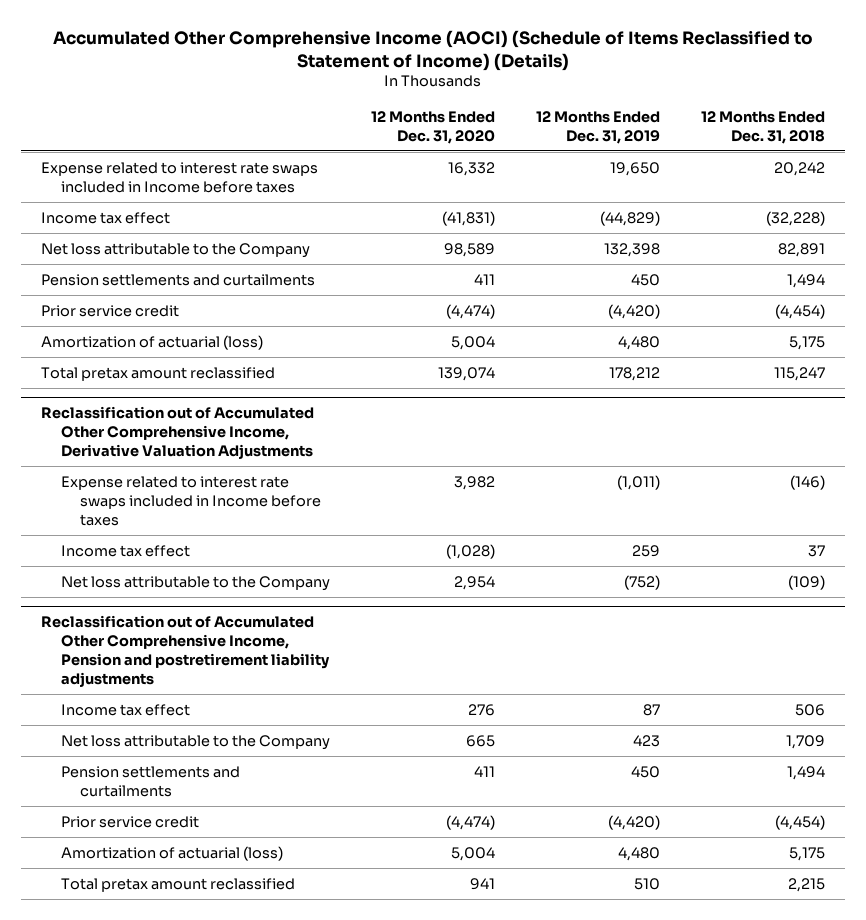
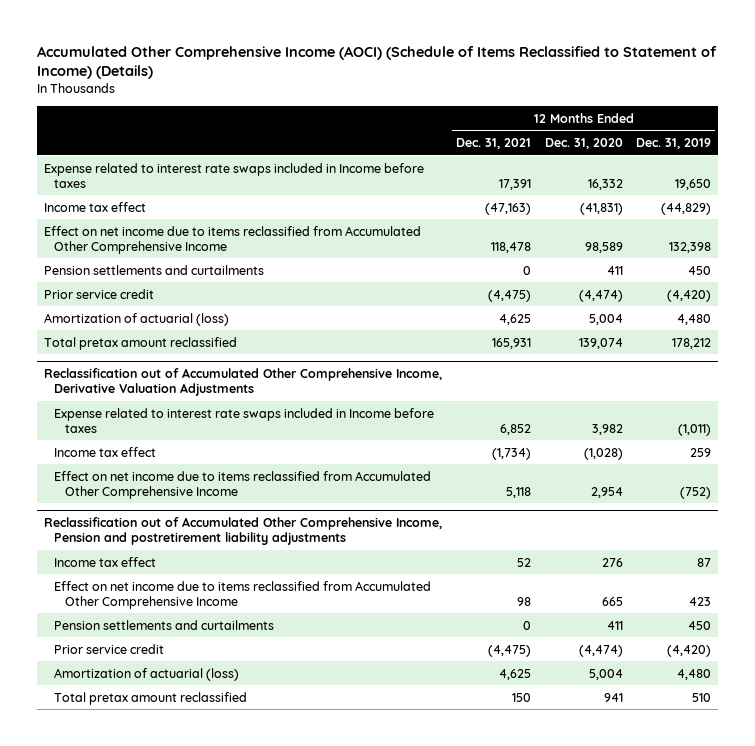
- | 12 Months Ended Dec. 31, 2020 | 12 Months Ended Dec. 31, 2019 | 12 Months Ended Dec. 31, 2018
+ | 12 Months Ended Dec. 31, 2021 | 12 Months Ended Dec. 31, 2020 | 12 Months Ended Dec. 31, 2019
- Net loss attributable to the Company | 98,589 | 132,398 | 82,891
+ Effect on net income due to items reclassified from Accumulated Other Comprehensive Income | 118,478 | 98,589 | 132,398
@ Reclassification out of Accumulated Other Comprehensive Income, Derivative Valuation Adjustments
- Net loss attributable to the Company | 2,954 | (752) | (109)
+ Effect on net income due to items reclassified from Accumulated Other Comprehensive Income | 5,118 | 2,954 | (752)
@ Reclassification out of Accumulated Other Comprehensive Income, Pension and postretirement liability adjustments
- Net loss attributable to the Company | 665 | 423 | 1,709
+ Effect on net income due to items reclassified from Accumulated Other Comprehensive Income | 98 | 665 | 423

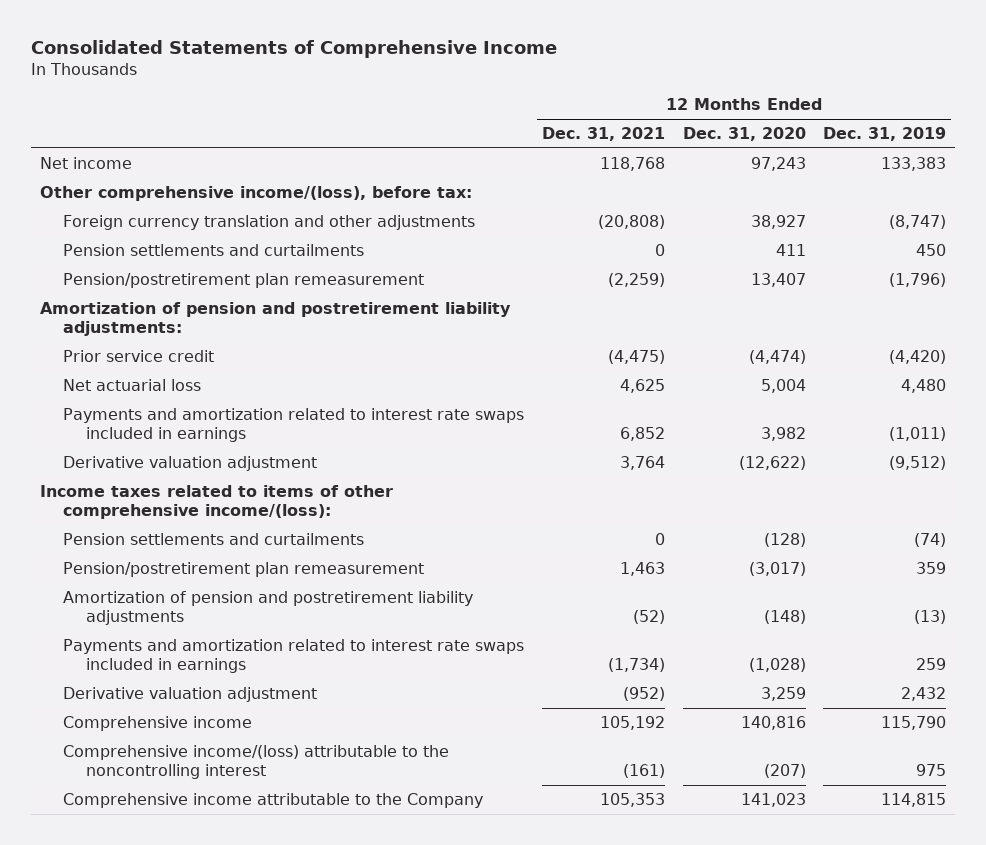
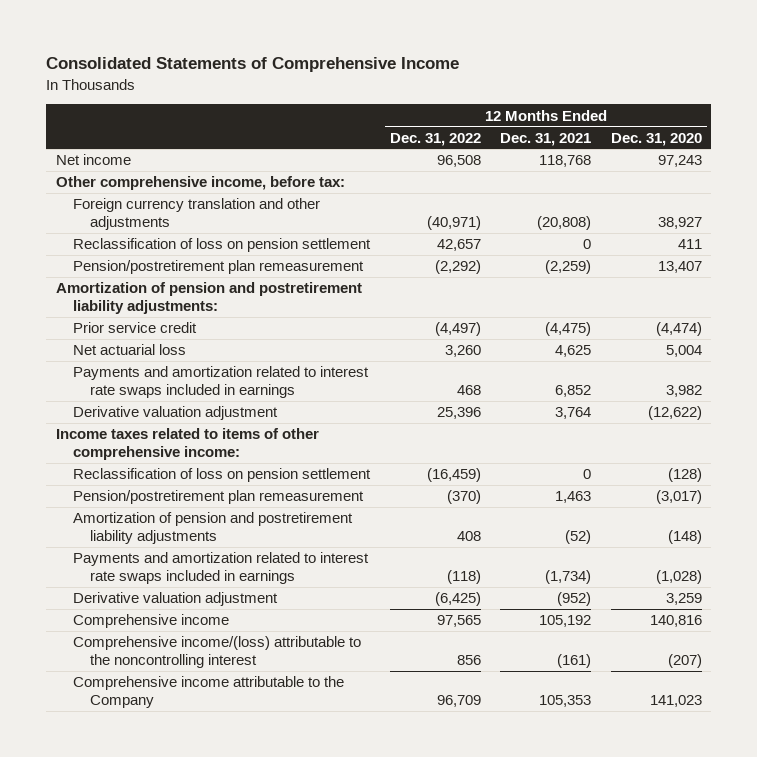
- | 12 Months Ended Dec. 31, 2021 | 12 Months Ended Dec. 31, 2020 | 12 Months Ended Dec. 31, 2019
+ | 12 Months Ended Dec. 31, 2022 | 12 Months Ended Dec. 31, 2021 | 12 Months Ended Dec. 31, 2020
- Other comprehensive income/(loss), before tax:
+ Other comprehensive income, before tax:
- Pension settlements and curtailments | 0 | 411 | 450
+ Reclassification of loss on pension settlement | 42,657 | 0 | 411
- Income taxes related to items of other comprehensive income/(loss):
- Pension settlements and curtailments | 0 | (128) | (74)
+ Income taxes related to items of other comprehensive income:
+ Reclassification of loss on pension settlement | (16,459) | 0 | (128)

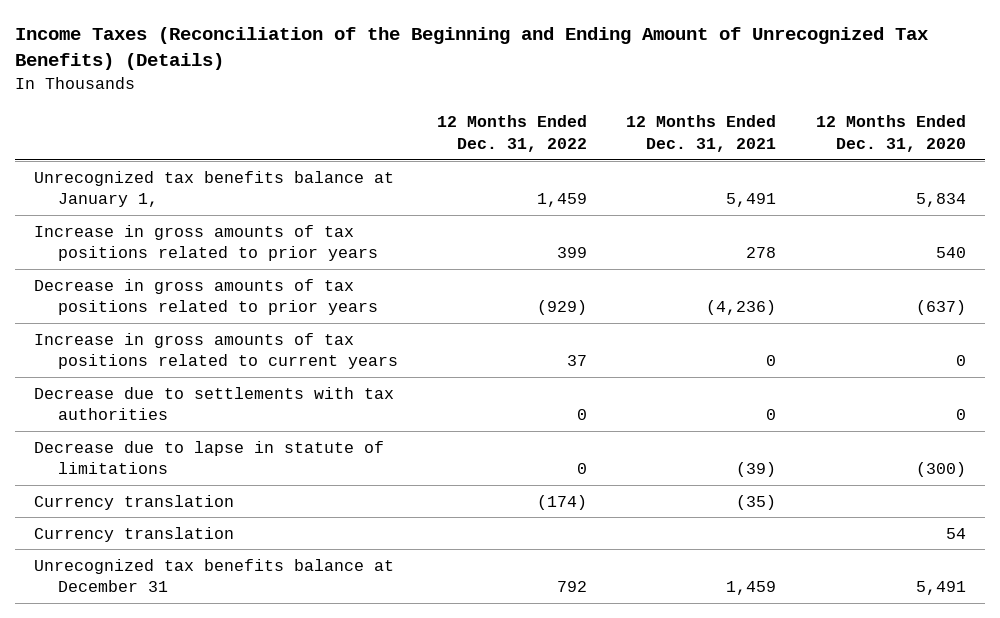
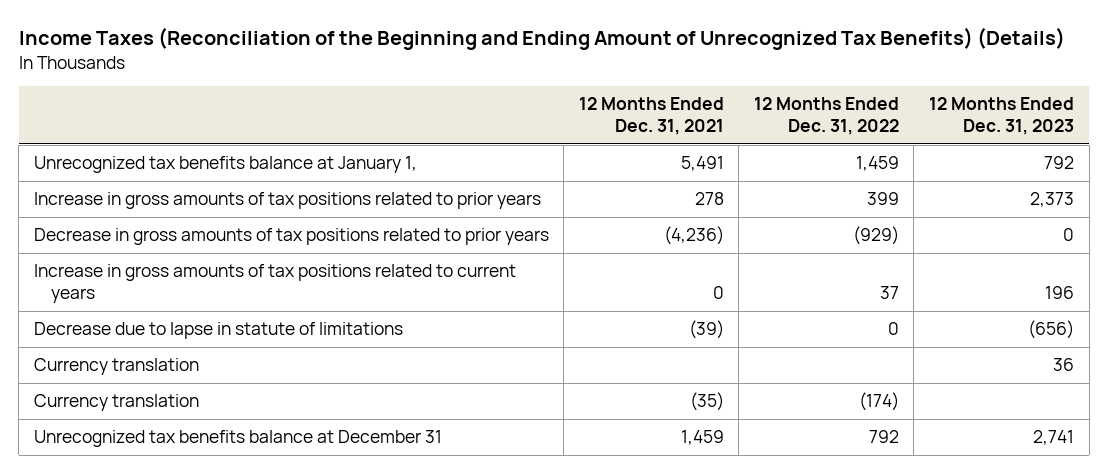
- | 12 Months Ended Dec. 31, 2022 | 12 Months Ended Dec. 31, 2021 | 12 Months Ended Dec. 31, 2020
+ | 12 Months Ended Dec. 31, 2021 | 12 Months Ended Dec. 31, 2022 | 12 Months Ended Dec. 31, 2023
- Decrease due to settlements with tax authorities | 0 | 0 | 0
moved down: Currency translation | (35) | (174) |

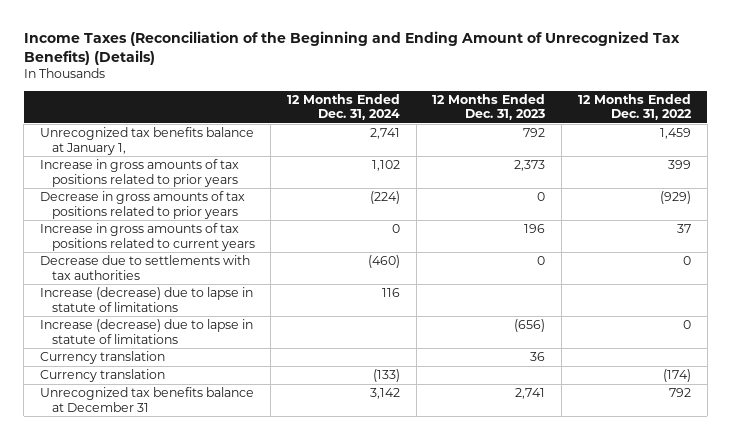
- | 12 Months Ended Dec. 31, 2021 | 12 Months Ended Dec. 31, 2022 | 12 Months Ended Dec. 31, 2023
+ | 12 Months Ended Dec. 31, 2024 | 12 Months Ended Dec. 31, 2023 | 12 Months Ended Dec. 31, 2022
- Decrease due to lapse in statute of limitations | (39) | 0 | (656)
+ Decrease due to settlements with tax authorities | (460) | 0 | 0
+ Increase (decrease) due to lapse in statute of limitations | 116 | |
+ Increase (decrease) due to lapse in statute of limitations | | (656) | 0

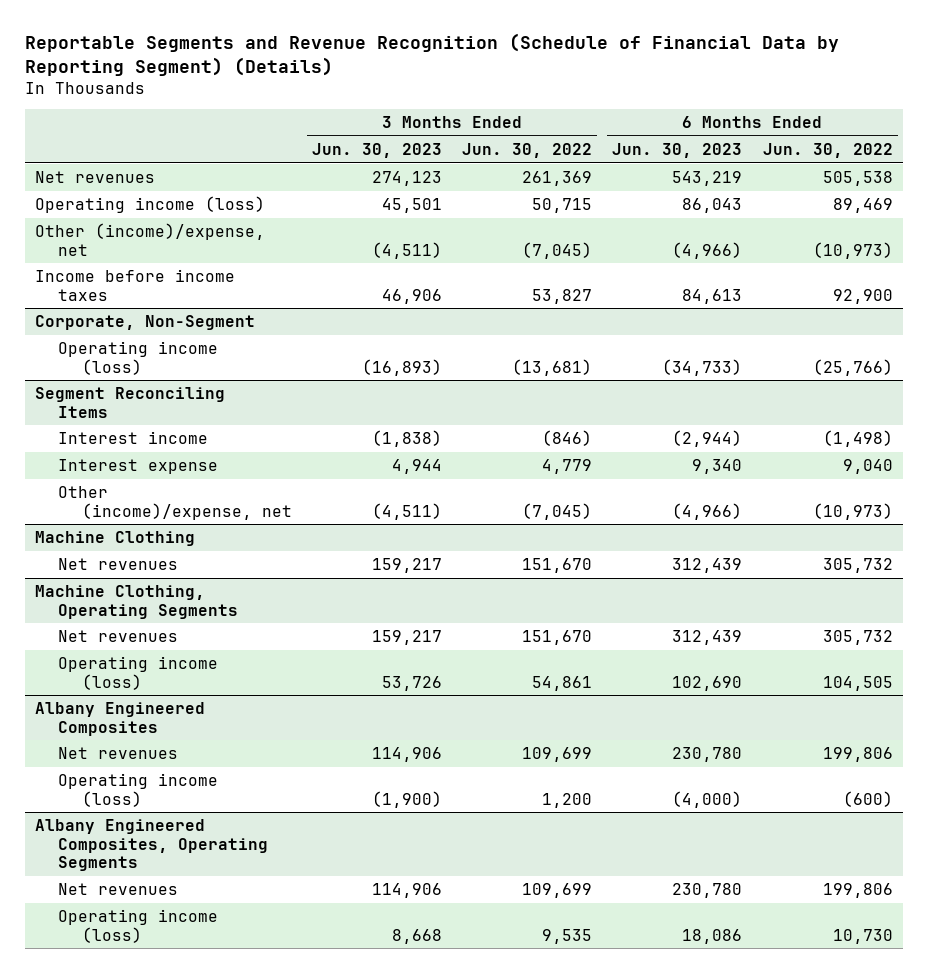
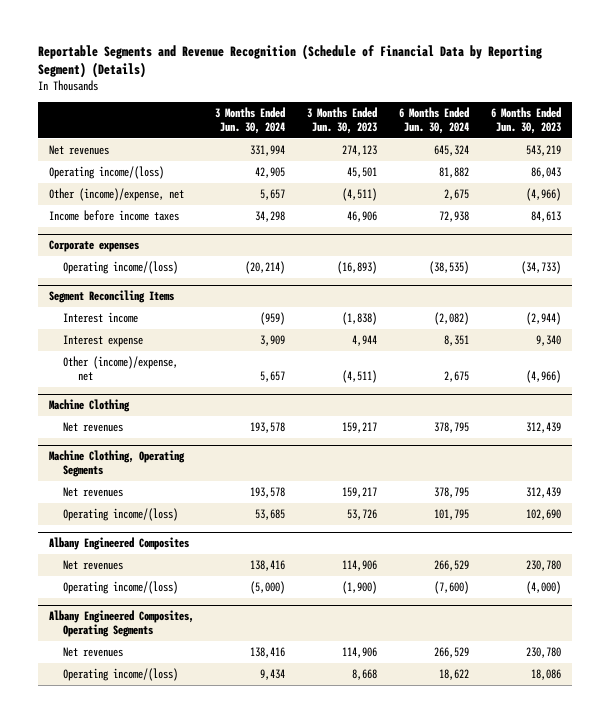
- | 3 Months Ended Jun. 30, 2023 | 3 Months Ended Jun. 30, 2022 | 6 Months Ended Jun. 30, 2023 | 6 Months Ended Jun. 30, 2022
+ | 3 Months Ended Jun. 30, 2024 | 3 Months Ended Jun. 30, 2023 | 6 Months Ended Jun. 30, 2024 | 6 Months Ended Jun. 30, 2023
- Operating income (loss) | 45,501 | 50,715 | 86,043 | 89,469
+ Operating income/(loss) | 42,905 | 45,501 | 81,882 | 86,043
- Corporate, Non-Segment
- Operating income (loss) | (16,893) | (13,681) | (34,733) | (25,766)
+ Corporate expenses
+ Operating income/(loss) | (20,214) | (16,893) | (38,535) | (34,733)
@ Machine Clothing, Operating Segments
- Operating income (loss) | 53,726 | 54,861 | 102,690 | 104,505
+ Operating income/(loss) | 53,685 | 53,726 | 101,795 | 102,690
@ Albany Engineered Composites
- Operating income (loss) | (1,900) | 1,200 | (4,000) | (600)
+ Operating income/(loss) | (5,000) | (1,900) | (7,600) | (4,000)
@ Albany Engineered Composites, Operating Segments
- Operating income (loss) | 8,668 | 9,535 | 18,086 | 10,730
+ Operating income/(loss) | 9,434 | 8,668 | 18,622 | 18,086

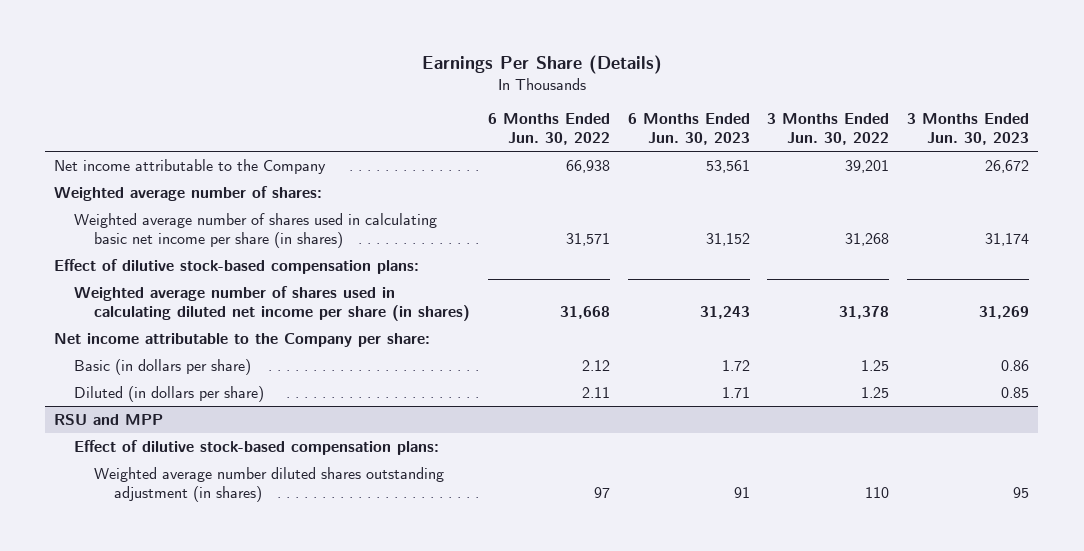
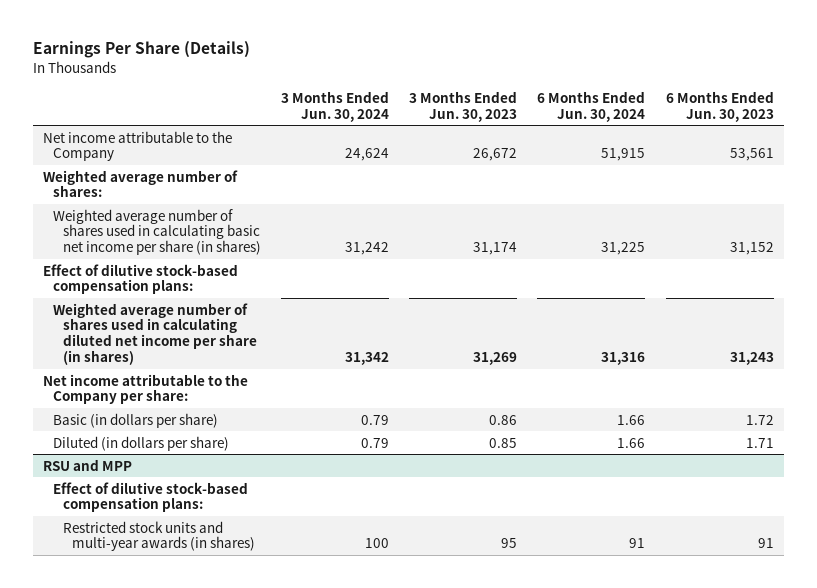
- | 6 Months Ended Jun. 30, 2022 | 6 Months Ended Jun. 30, 2023 | 3 Months Ended Jun. 30, 2022 | 3 Months Ended Jun. 30, 2023
+ | 3 Months Ended Jun. 30, 2024 | 3 Months Ended Jun. 30, 2023 | 6 Months Ended Jun. 30, 2024 | 6 Months Ended Jun. 30, 2023
@ RSU and MPP
- Weighted average number diluted shares outstanding adjustment (in shares) | 97 | 91 | 110 | 95
+ Restricted stock units and multi-year awards (in shares) | 100 | 95 | 91 | 91

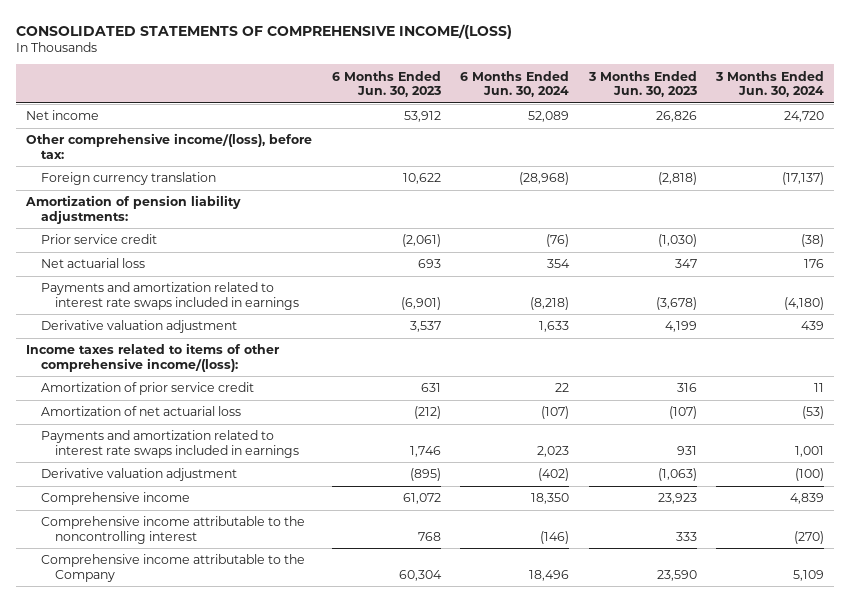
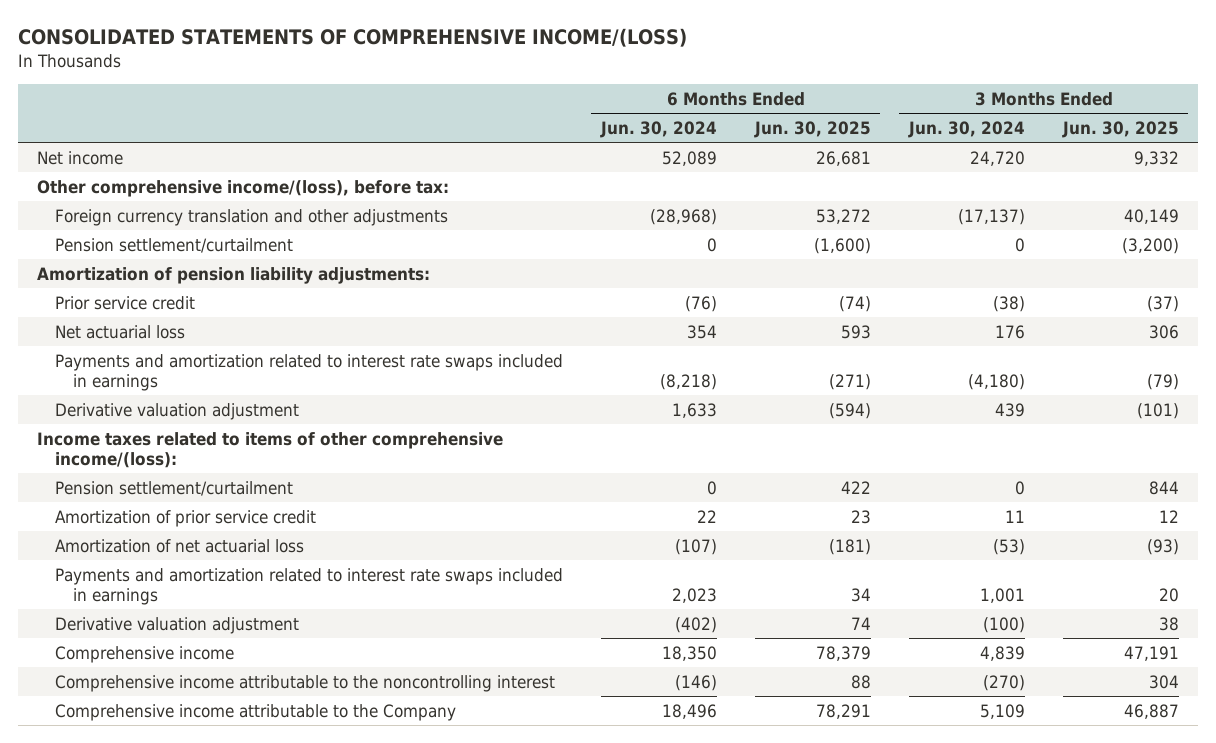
- | 6 Months Ended Jun. 30, 2023 | 6 Months Ended Jun. 30, 2024 | 3 Months Ended Jun. 30, 2023 | 3 Months Ended Jun. 30, 2024
+ | 6 Months Ended Jun. 30, 2024 | 6 Months Ended Jun. 30, 2025 | 3 Months Ended Jun. 30, 2024 | 3 Months Ended Jun. 30, 2025
- Foreign currency translation | 10,622 | (28,968) | (2,818) | (17,137)
+ Foreign currency translation and other adjustments | (28,968) | 53,272 | (17,137) | 40,149
+ Pension settlement/curtailment | 0 | (1,600) | 0 | (3,200)
+ Pension settlement/curtailment | 0 | 422 | 0 | 844

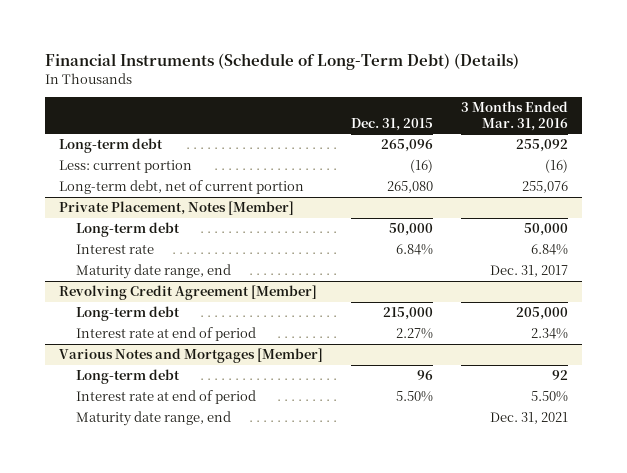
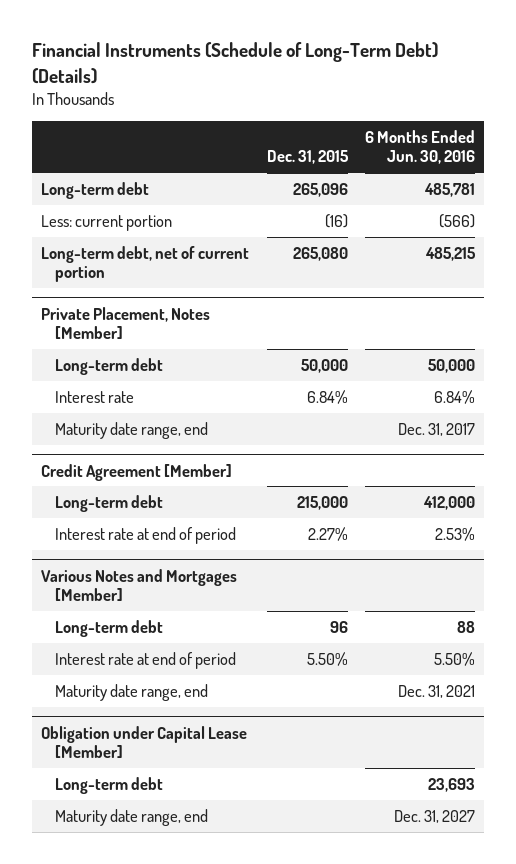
- | Dec. 31, 2015 | 3 Months Ended Mar. 31, 2016
+ | Dec. 31, 2015 | 6 Months Ended Jun. 30, 2016
- Revolving Credit Agreement [Member]
+ Credit Agreement [Member]
+ Obligation under Capital Lease [Member]
+ Long-term debt | | 23,693
+ Maturity date range, end | | Dec. 31, 2027

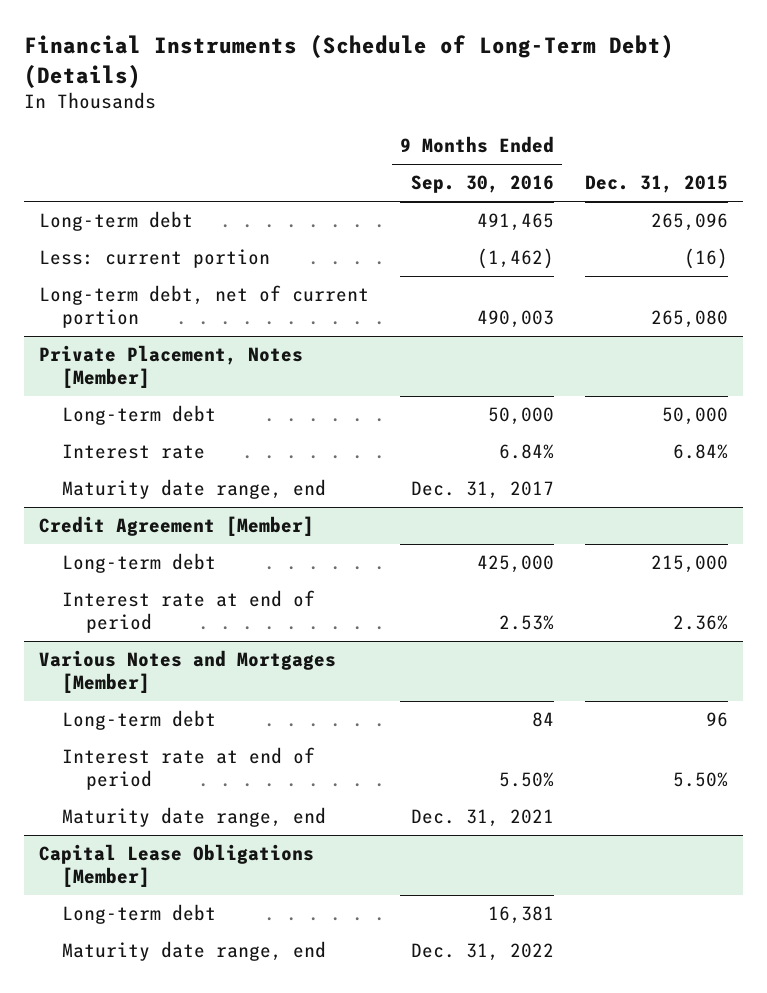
- | Dec. 31, 2015 | 6 Months Ended Jun. 30, 2016
+ | 9 Months Ended Sep. 30, 2016 | Dec. 31, 2015
@ Credit Agreement [Member]
- Interest rate at end of period | 2.27% | 2.53%
+ Interest rate at end of period | 2.53% | 2.36%
- Obligation under Capital Lease [Member]
+ Capital Lease Obligations [Member]

